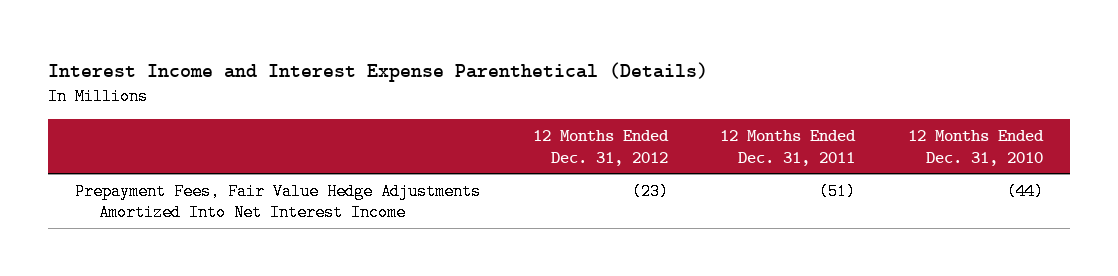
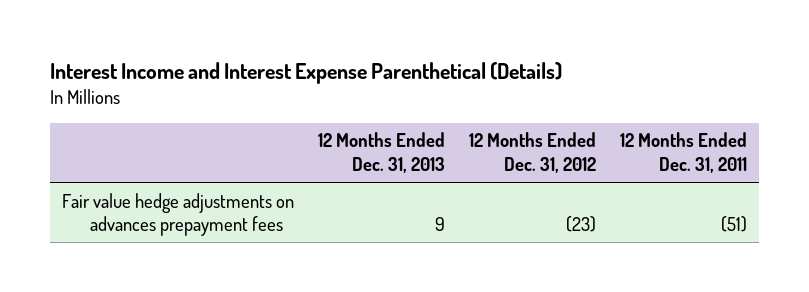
- | 12 Months Ended Dec. 31, 2012 | 12 Months Ended Dec. 31, 2011 | 12 Months Ended Dec. 31, 2010
+ | 12 Months Ended Dec. 31, 2013 | 12 Months Ended Dec. 31, 2012 | 12 Months Ended Dec. 31, 2011
- Prepayment Fees, Fair Value Hedge Adjustments Amortized Into Net Interest Income | (23) | (51) | (44)
+ Fair value hedge adjustments on advances prepayment fees | 9 | (23) | (51)

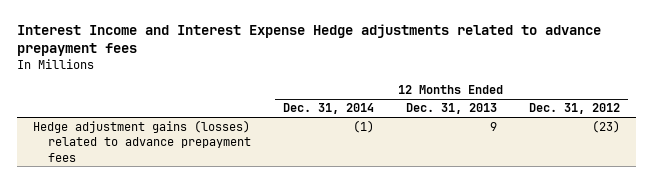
- Interest Income and Interest Expense Parenthetical (Details)
+ Interest Income and Interest Expense Hedge adjustments related to advance prepayment fees
- | 12 Months Ended Dec. 31, 2013 | 12 Months Ended Dec. 31, 2012 | 12 Months Ended Dec. 31, 2011
+ | 12 Months Ended Dec. 31, 2014 | 12 Months Ended Dec. 31, 2013 | 12 Months Ended Dec. 31, 2012
- Fair value hedge adjustments on advances prepayment fees | 9 | (23) | (51)
+ Hedge adjustment gains (losses) related to advance prepayment fees | (1) | 9 | (23)

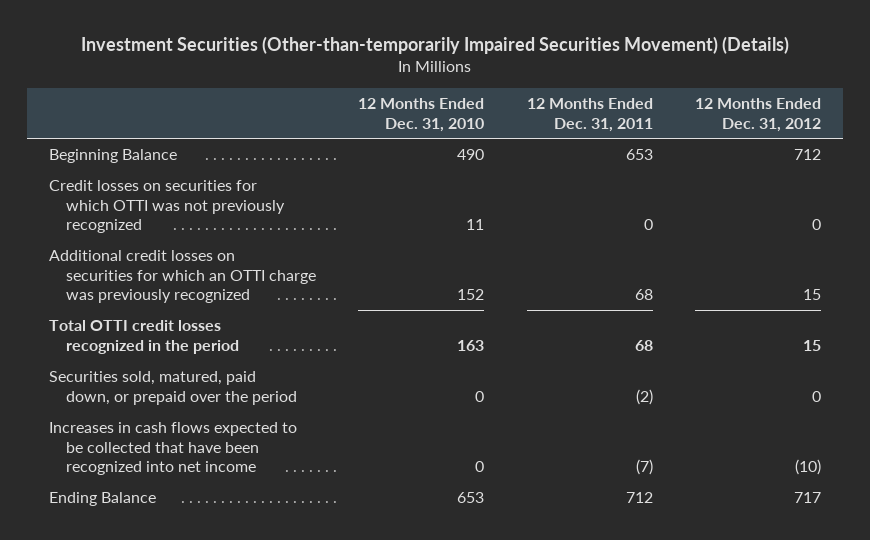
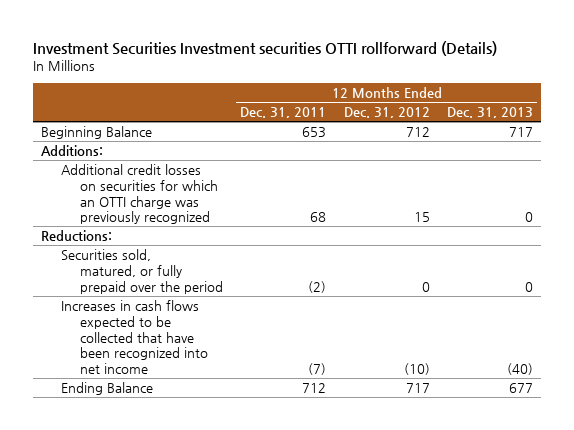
- Investment Securities (Other-than-temporarily Impaired Securities Movement) (Details)
+ Investment Securities Investment securities OTTI rollforward (Details)
- | 12 Months Ended Dec. 31, 2010 | 12 Months Ended Dec. 31, 2011 | 12 Months Ended Dec. 31, 2012
+ | 12 Months Ended Dec. 31, 2011 | 12 Months Ended Dec. 31, 2012 | 12 Months Ended Dec. 31, 2013
- Credit losses on securities for which OTTI was not previously recognized | 11 | 0 | 0
+ Additions:
- Total OTTI credit losses recognized in the period | 163 | 68 | 15
- Securities sold, matured, paid down, or prepaid over the period | 0 | (2) | 0
+ Reductions:
+ Securities sold, matured, or fully prepaid over the period | (2) | 0 | 0

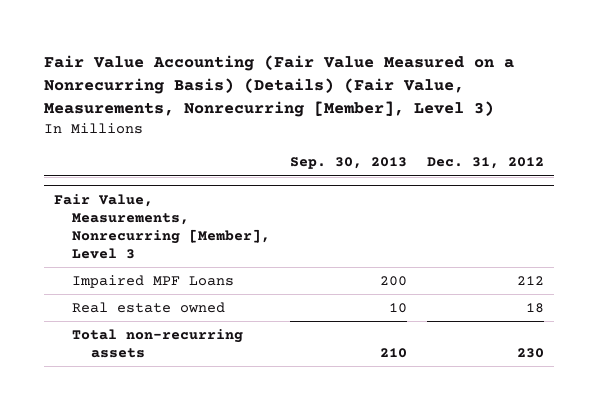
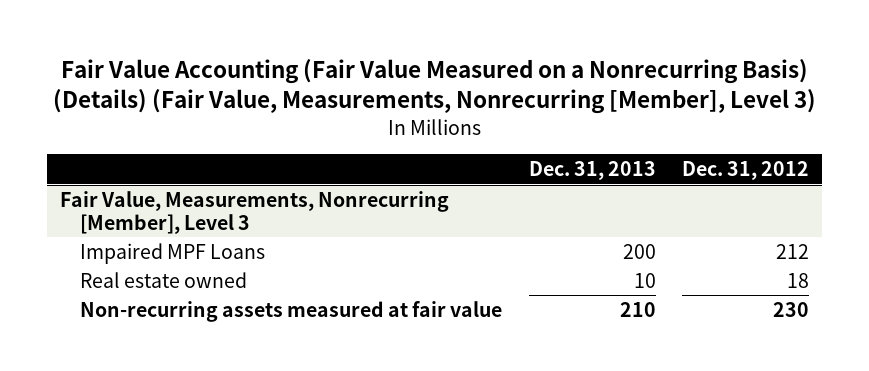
- | Sep. 30, 2013 | Dec. 31, 2012
+ | Dec. 31, 2013 | Dec. 31, 2012
@ Fair Value, Measurements, Nonrecurring [Member], Level 3
- Total non-recurring assets | 210 | 230
+ Non-recurring assets measured at fair value | 210 | 230

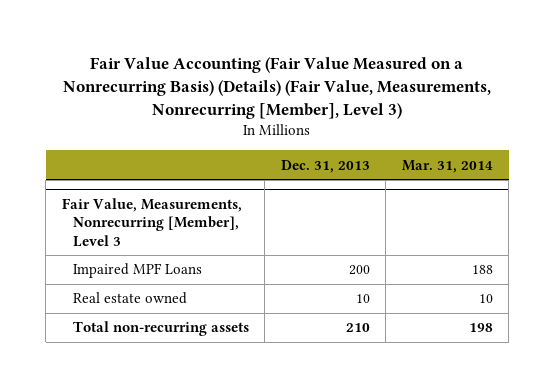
- | Dec. 31, 2013 | Dec. 31, 2012
+ | Dec. 31, 2013 | Mar. 31, 2014
@ Fair Value, Measurements, Nonrecurring [Member], Level 3
- Non-recurring assets measured at fair value | 210 | 230
+ Total non-recurring assets | 210 | 198

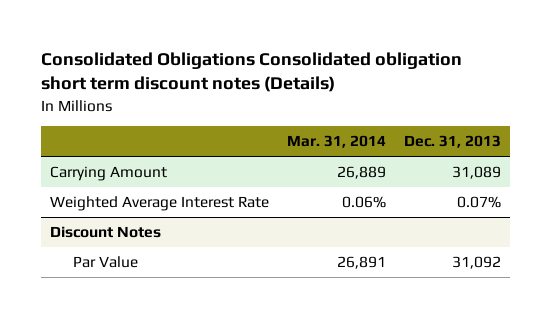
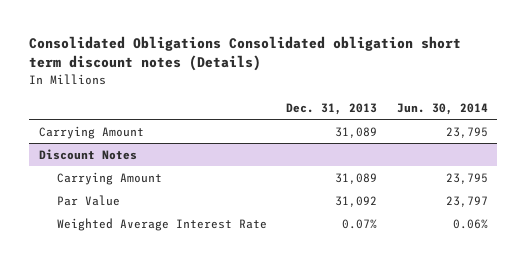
- | Mar. 31, 2014 | Dec. 31, 2013
+ | Dec. 31, 2013 | Jun. 30, 2014
- Weighted Average Interest Rate | 0.06% | 0.07%
@ Discount Notes
+ Carrying Amount | 31,089 | 23,795
+ Weighted Average Interest Rate | 0.07% | 0.06%

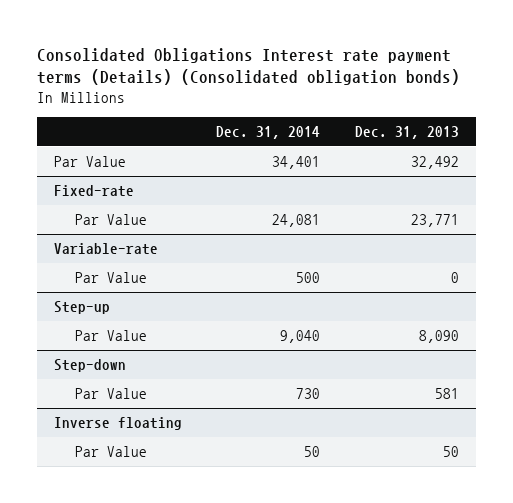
- Consolidated Obligations Consolidated obligation short term discount notes (Details)
+ Consolidated Obligations Interest rate payment terms (Details) (Consolidated obligation bonds)
- | Dec. 31, 2013 | Jun. 30, 2014
+ | Dec. 31, 2014 | Dec. 31, 2013
- Carrying Amount | 31,089 | 23,795
- Discount Notes
- Carrying Amount | 31,089 | 23,795
- Par Value | 31,092 | 23,797
- Weighted Average Interest Rate | 0.07% | 0.06%
+ Par Value | 34,401 | 32,492
+ Fixed-rate
+ Par Value | 24,081 | 23,771
+ Variable-rate
+ Par Value | 500 | 0
+ Step-up
+ Par Value | 9,040 | 8,090
+ Step-down
+ Par Value | 730 | 581
+ Inverse floating
+ Par Value | 50 | 50

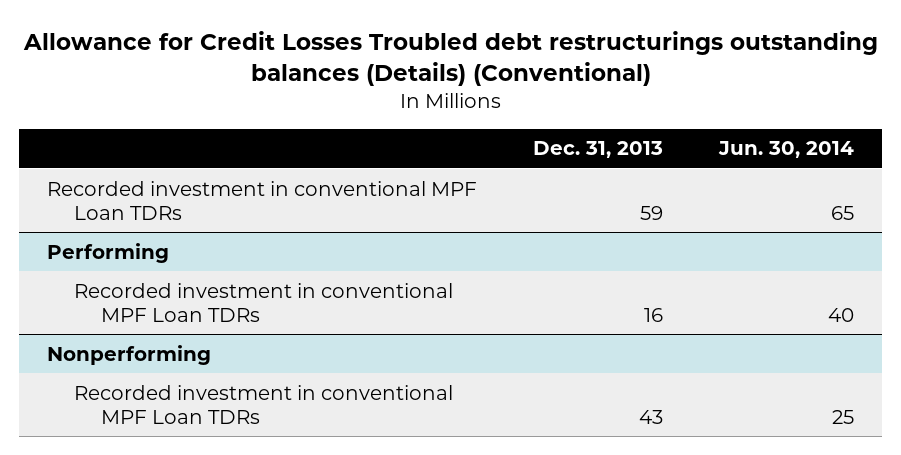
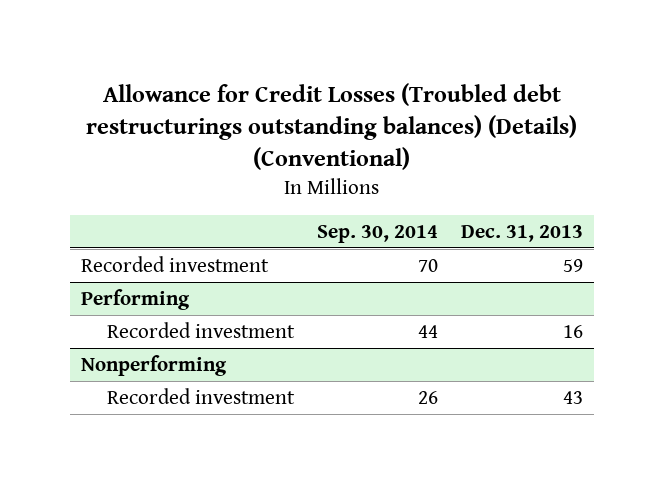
- Allowance for Credit Losses Troubled debt restructurings outstanding balances (Details) (Conventional)
+ Allowance for Credit Losses (Troubled debt restructurings outstanding balances) (Details) (Conventional)
- | Dec. 31, 2013 | Jun. 30, 2014
+ | Sep. 30, 2014 | Dec. 31, 2013
- Recorded investment in conventional MPF Loan TDRs | 59 | 65
+ Recorded investment | 70 | 59
@ Performing
- Recorded investment in conventional MPF Loan TDRs | 16 | 40
+ Recorded investment | 44 | 16
@ Nonperforming
- Recorded investment in conventional MPF Loan TDRs | 43 | 25
+ Recorded investment | 26 | 43

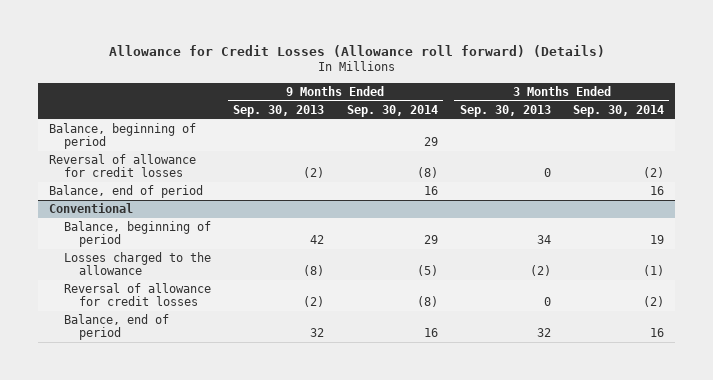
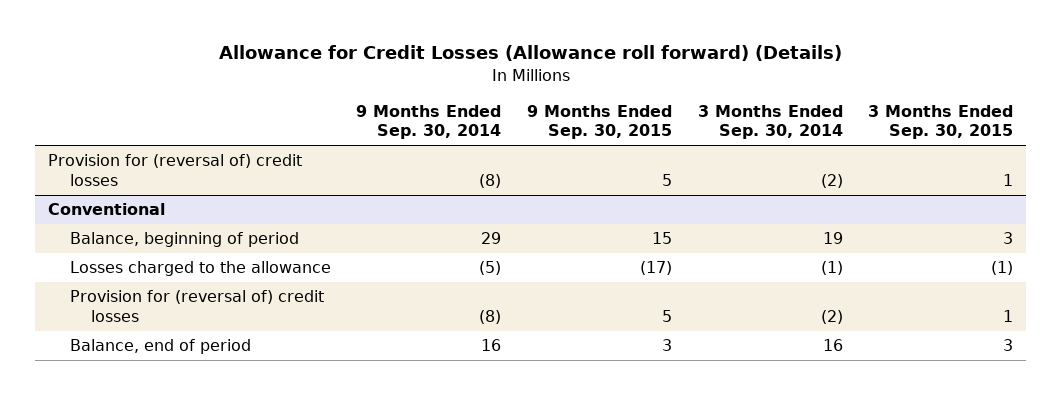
- | 9 Months Ended Sep. 30, 2013 | 9 Months Ended Sep. 30, 2014 | 3 Months Ended Sep. 30, 2013 | 3 Months Ended Sep. 30, 2014
+ | 9 Months Ended Sep. 30, 2014 | 9 Months Ended Sep. 30, 2015 | 3 Months Ended Sep. 30, 2014 | 3 Months Ended Sep. 30, 2015
- Balance, beginning of period | | 29 | |
- Reversal of allowance for credit losses | (2) | (8) | 0 | (2)
- Balance, end of period | | 16 | | 16
+ Provision for (reversal of) credit losses | (8) | 5 | (2) | 1
@ Conventional
- Reversal of allowance for credit losses | (2) | (8) | 0 | (2)
+ Provision for (reversal of) credit losses | (8) | 5 | (2) | 1

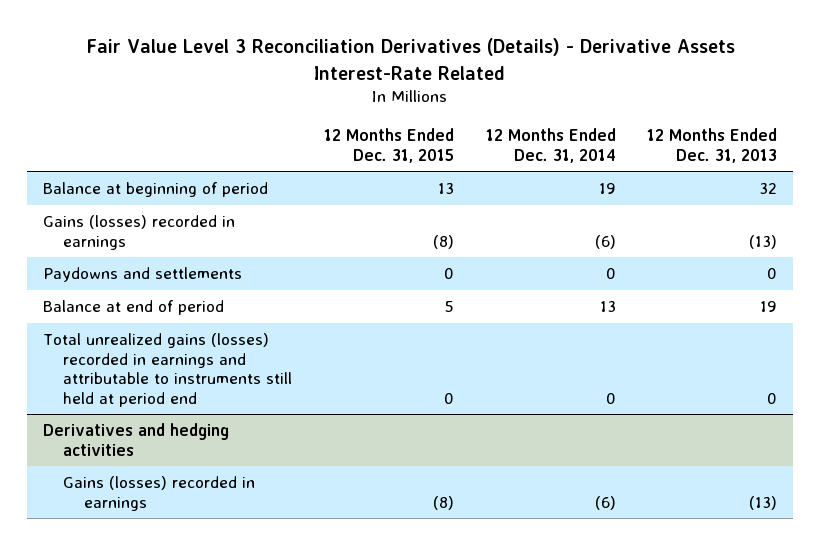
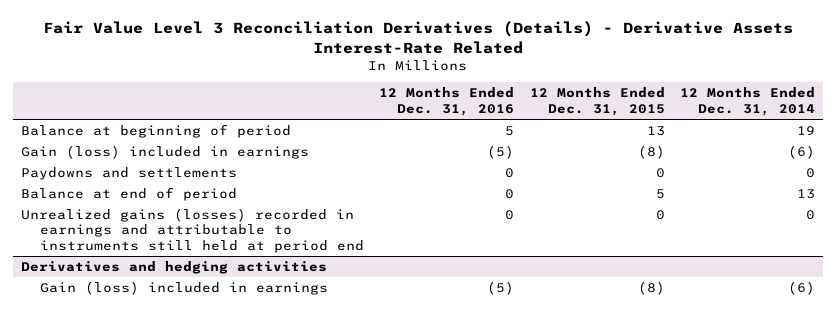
- | 12 Months Ended Dec. 31, 2015 | 12 Months Ended Dec. 31, 2014 | 12 Months Ended Dec. 31, 2013
+ | 12 Months Ended Dec. 31, 2016 | 12 Months Ended Dec. 31, 2015 | 12 Months Ended Dec. 31, 2014
- Gains (losses) recorded in earnings | (8) | (6) | (13)
+ Gain (loss) included in earnings | (5) | (8) | (6)
- Total unrealized gains (losses) recorded in earnings and attributable to instruments still held at period end | 0 | 0 | 0
+ Unrealized gains (losses) recorded in earnings and attributable to instruments still held at period end | 0 | 0 | 0
@ Derivatives and hedging activities
- Gains (losses) recorded in earnings | (8) | (6) | (13)
+ Gain (loss) included in earnings | (5) | (8) | (6)

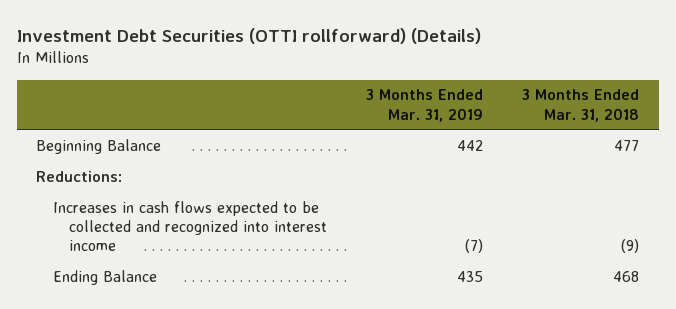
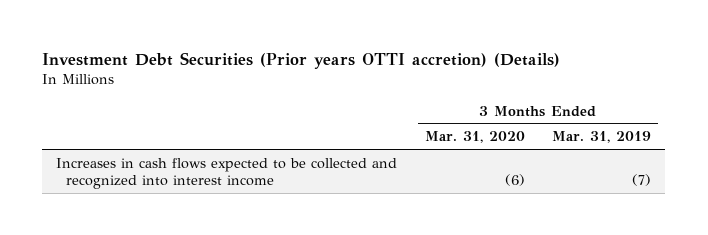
- Investment Debt Securities (OTTI rollforward) (Details)
+ Investment Debt Securities (Prior years OTTI accretion) (Details)
- | 3 Months Ended Mar. 31, 2019 | 3 Months Ended Mar. 31, 2018
+ | 3 Months Ended Mar. 31, 2020 | 3 Months Ended Mar. 31, 2019
- Beginning Balance | 442 | 477
- Reductions:
- Ending Balance | 435 | 468

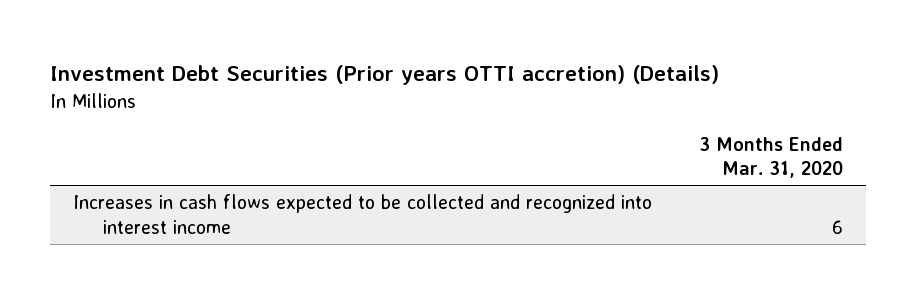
- | 3 Months Ended Mar. 31, 2020 | 3 Months Ended Mar. 31, 2019
+ | 3 Months Ended Mar. 31, 2020
- Increases in cash flows expected to be collected and recognized into interest income | (6) | (7)
+ Increases in cash flows expected to be collected and recognized into interest income | 6

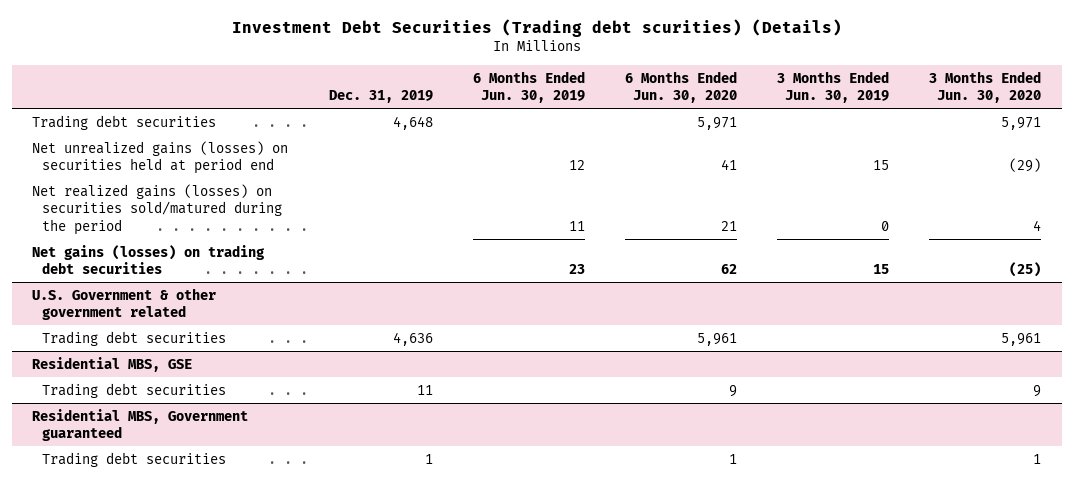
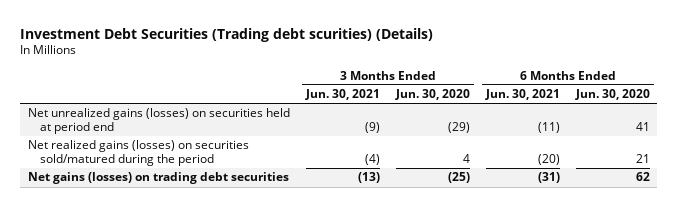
- | Dec. 31, 2019 | 6 Months Ended Jun. 30, 2019 | 6 Months Ended Jun. 30, 2020 | 3 Months Ended Jun. 30, 2019 | 3 Months Ended Jun. 30, 2020
+ | 3 Months Ended Jun. 30, 2021 | 3 Months Ended Jun. 30, 2020 | 6 Months Ended Jun. 30, 2021 | 6 Months Ended Jun. 30, 2020
- Trading debt securities | 4,648 | | 5,971 | | 5,971
- U.S. Government & other government related
- Trading debt securities | 4,636 | | 5,961 | | 5,961
- Residential MBS, GSE
- Trading debt securities | 11 | | 9 | | 9
- Residential MBS, Government guaranteed
- Trading debt securities | 1 | | 1 | | 1

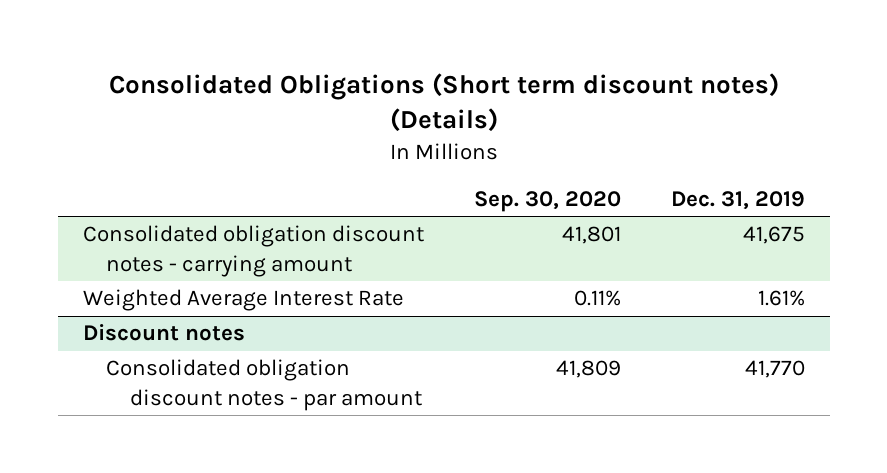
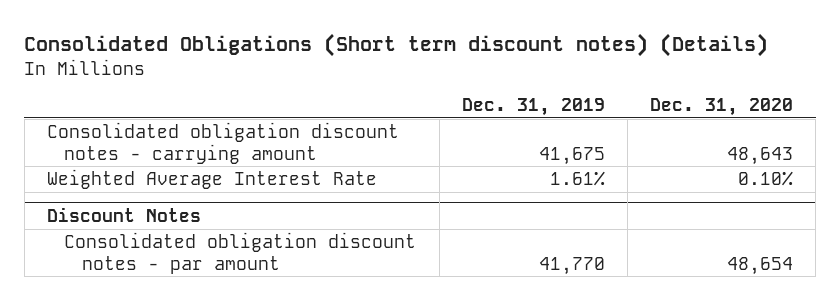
- | Sep. 30, 2020 | Dec. 31, 2019
+ | Dec. 31, 2019 | Dec. 31, 2020
- Discount notes
+ Discount Notes

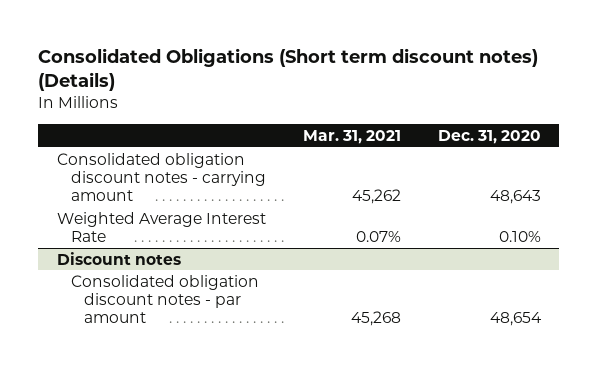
- | Dec. 31, 2019 | Dec. 31, 2020
+ | Mar. 31, 2021 | Dec. 31, 2020
- Discount Notes
+ Discount notes

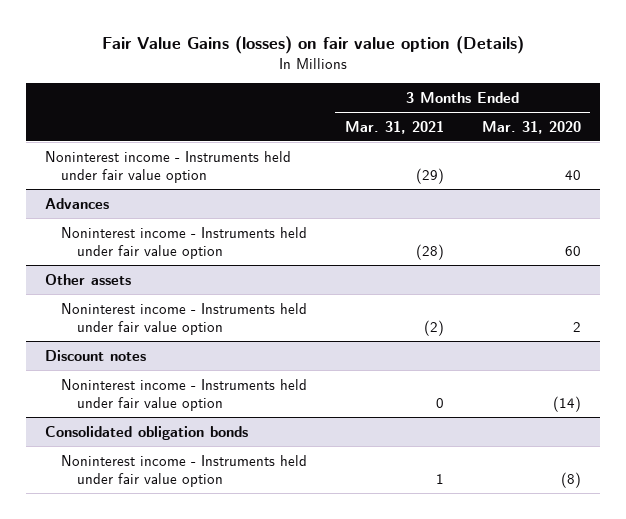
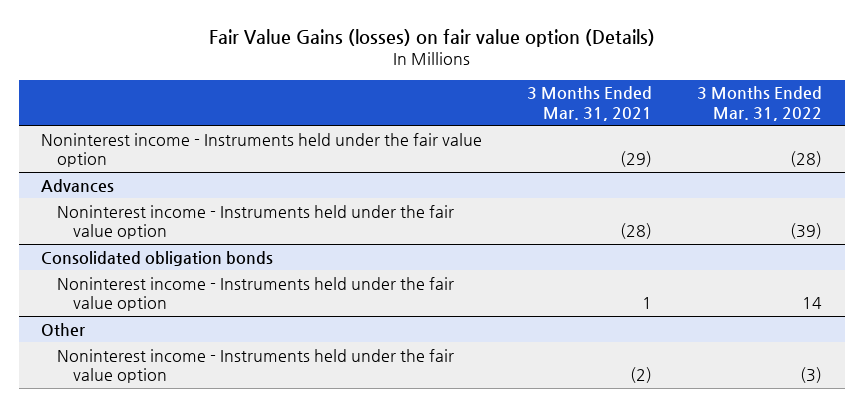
- | 3 Months Ended Mar. 31, 2021 | 3 Months Ended Mar. 31, 2020
+ | 3 Months Ended Mar. 31, 2021 | 3 Months Ended Mar. 31, 2022
- Noninterest income - Instruments held under fair value option | (29) | 40
+ Noninterest income - Instruments held under the fair value option | (29) | (28)
@ Advances
- Noninterest income - Instruments held under fair value option | (28) | 60
- Other assets
- Noninterest income - Instruments held under fair value option | (2) | 2
- Discount notes
- Noninterest income - Instruments held under fair value option | 0 | (14)
@ Advances
+ Noninterest income - Instruments held under the fair value option | (28) | (39)
@ Consolidated obligation bonds
- Noninterest income - Instruments held under fair value option | 1 | (8)
+ Noninterest income - Instruments held under the fair value option | 1 | 14
+ Other
+ Noninterest income - Instruments held under the fair value option | (2) | (3)

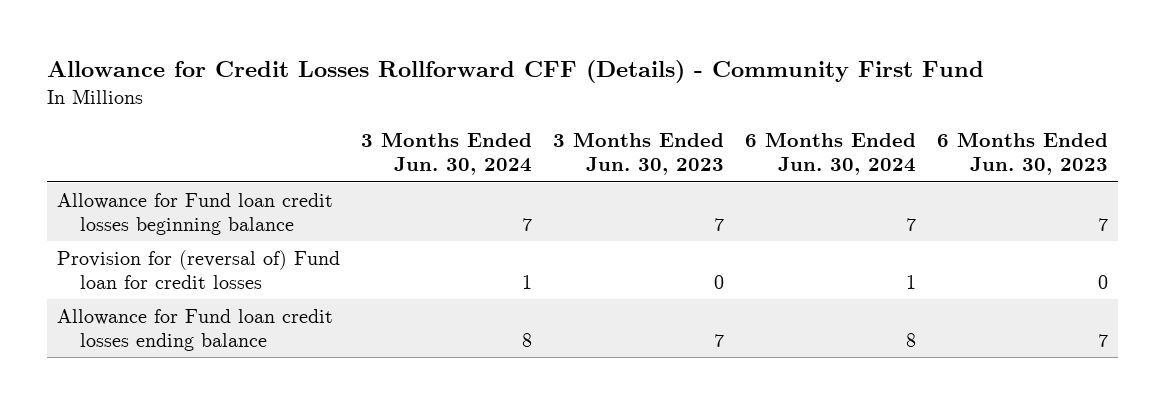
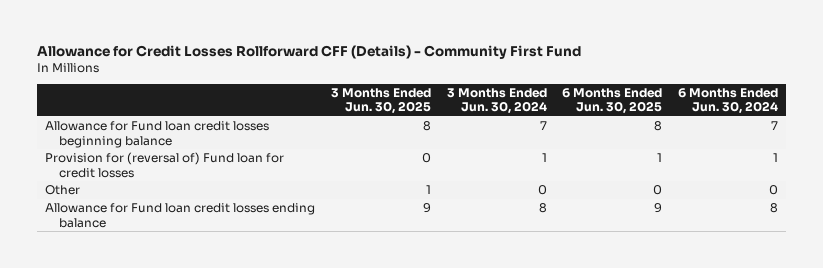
- | 3 Months Ended Jun. 30, 2024 | 3 Months Ended Jun. 30, 2023 | 6 Months Ended Jun. 30, 2024 | 6 Months Ended Jun. 30, 2023
+ | 3 Months Ended Jun. 30, 2025 | 3 Months Ended Jun. 30, 2024 | 6 Months Ended Jun. 30, 2025 | 6 Months Ended Jun. 30, 2024
+ Other | 1 | 0 | 0 | 0

